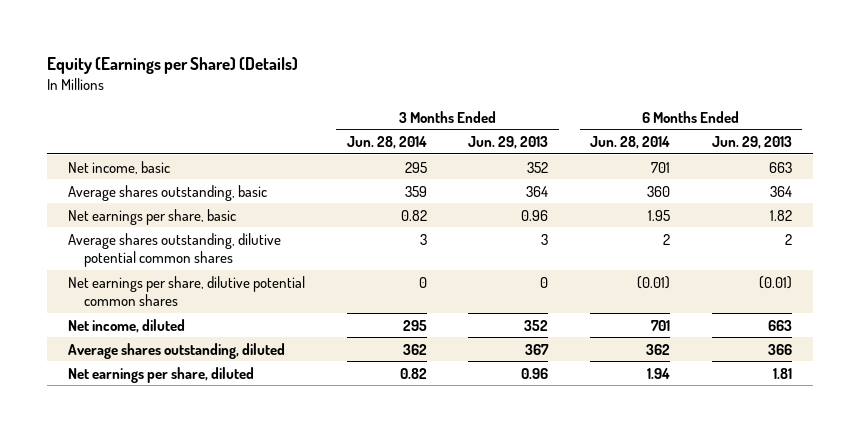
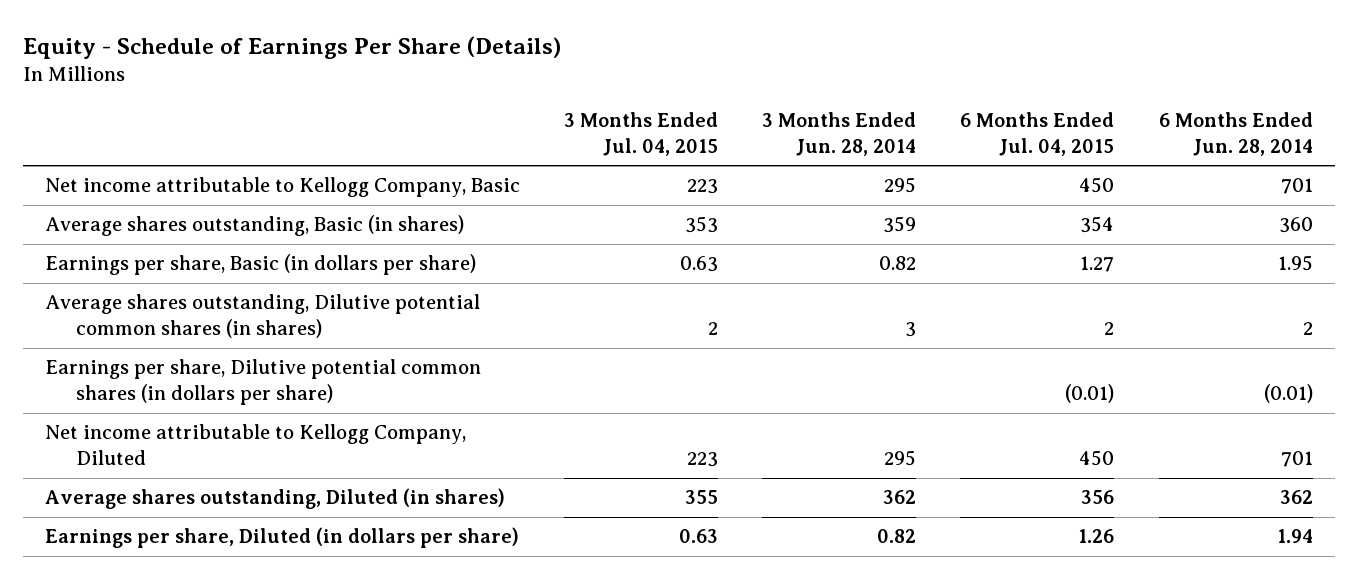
- Equity (Earnings per Share) (Details)
+ Equity - Schedule of Earnings Per Share (Details)
- | 3 Months Ended Jun. 28, 2014 | 3 Months Ended Jun. 29, 2013 | 6 Months Ended Jun. 28, 2014 | 6 Months Ended Jun. 29, 2013
+ | 3 Months Ended Jul. 04, 2015 | 3 Months Ended Jun. 28, 2014 | 6 Months Ended Jul. 04, 2015 | 6 Months Ended Jun. 28, 2014
- Net income, basic | 295 | 352 | 701 | 663
- Average shares outstanding, basic | 359 | 364 | 360 | 364
- Net earnings per share, basic | 0.82 | 0.96 | 1.95 | 1.82
- Average shares outstanding, dilutive potential common shares | 3 | 3 | 2 | 2
- Net earnings per share, dilutive potential common shares | 0 | 0 | (0.01) | (0.01)
- Net income, diluted | 295 | 352 | 701 | 663
- Average shares outstanding, diluted | 362 | 367 | 362 | 366
- Net earnings per share, diluted | 0.82 | 0.96 | 1.94 | 1.81
+ Net income attributable to Kellogg Company, Basic | 223 | 295 | 450 | 701
+ Average shares outstanding, Basic (in shares) | 353 | 359 | 354 | 360
+ Earnings per share, Basic (in dollars per share) | 0.63 | 0.82 | 1.27 | 1.95
+ Average shares outstanding, Dilutive potential common shares (in shares) | 2 | 3 | 2 | 2
+ Earnings per share, Dilutive potential common shares (in dollars per share) | | | (0.01) | (0.01)
+ Net income attributable to Kellogg Company, Diluted | 223 | 295 | 450 | 701
+ Average shares outstanding, Diluted (in shares) | 355 | 362 | 356 | 362
+ Earnings per share, Diluted (in dollars per share) | 0.63 | 0.82 | 1.26 | 1.94

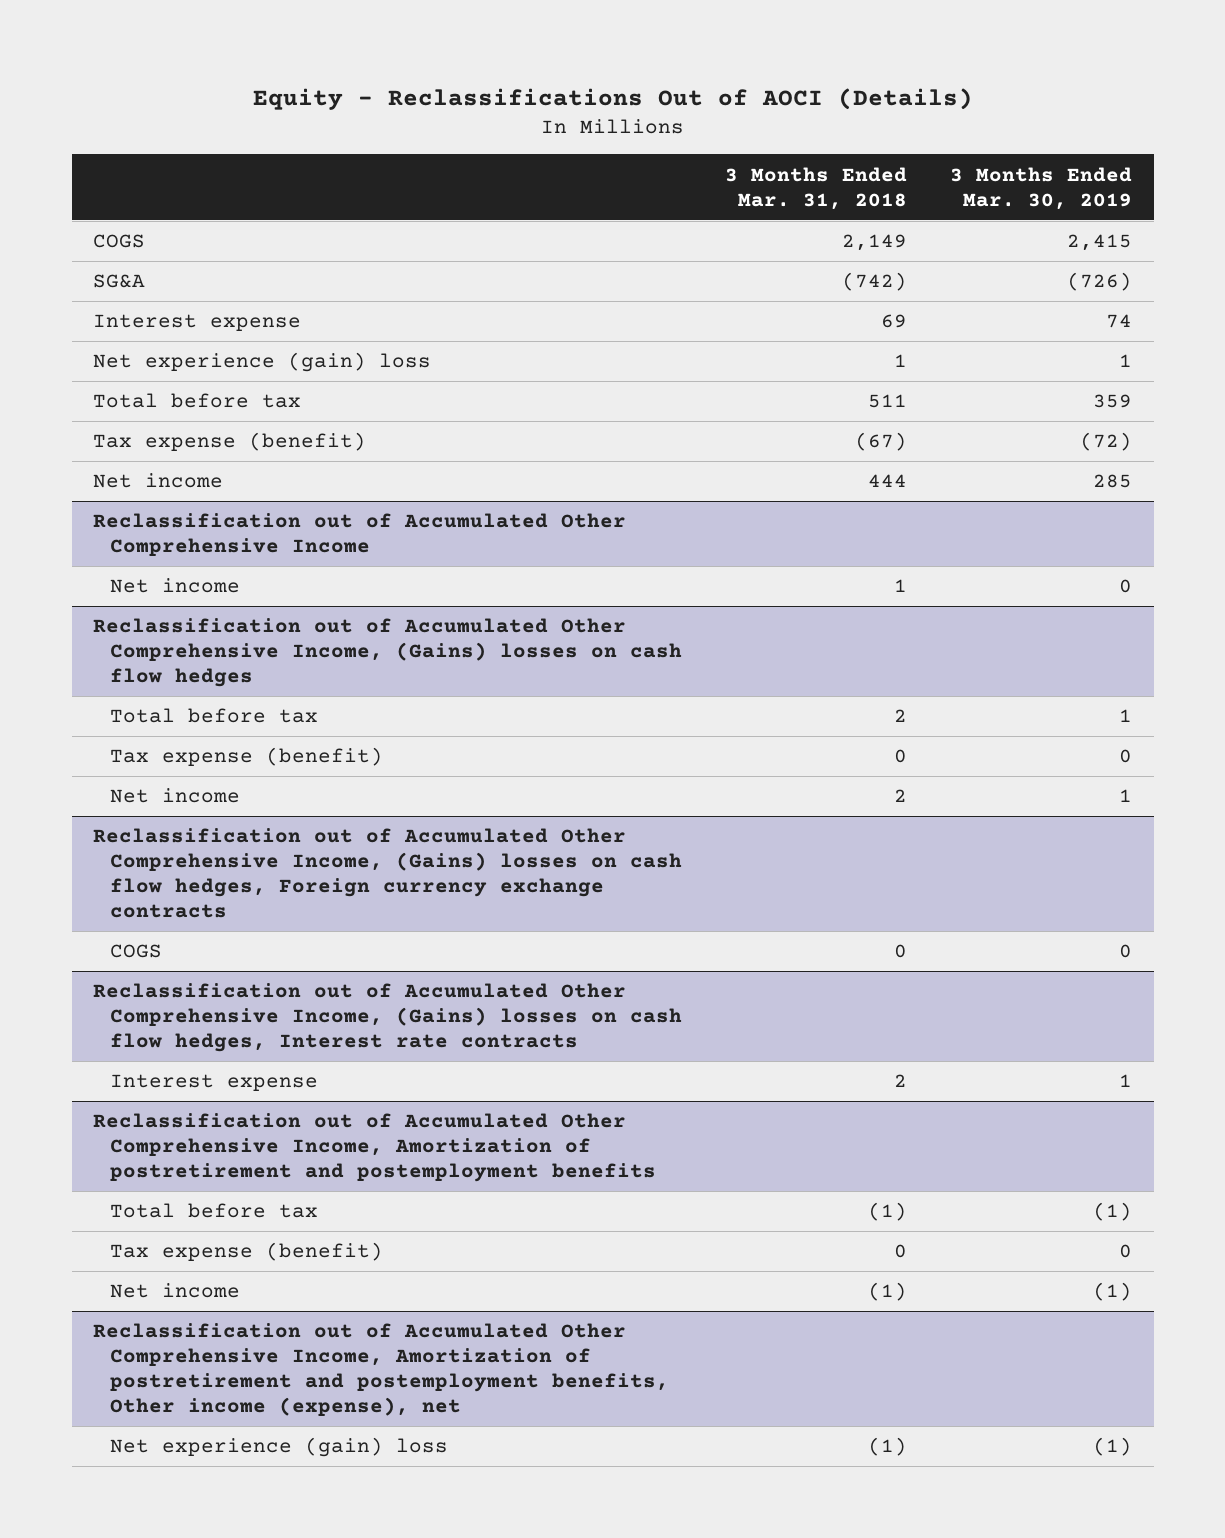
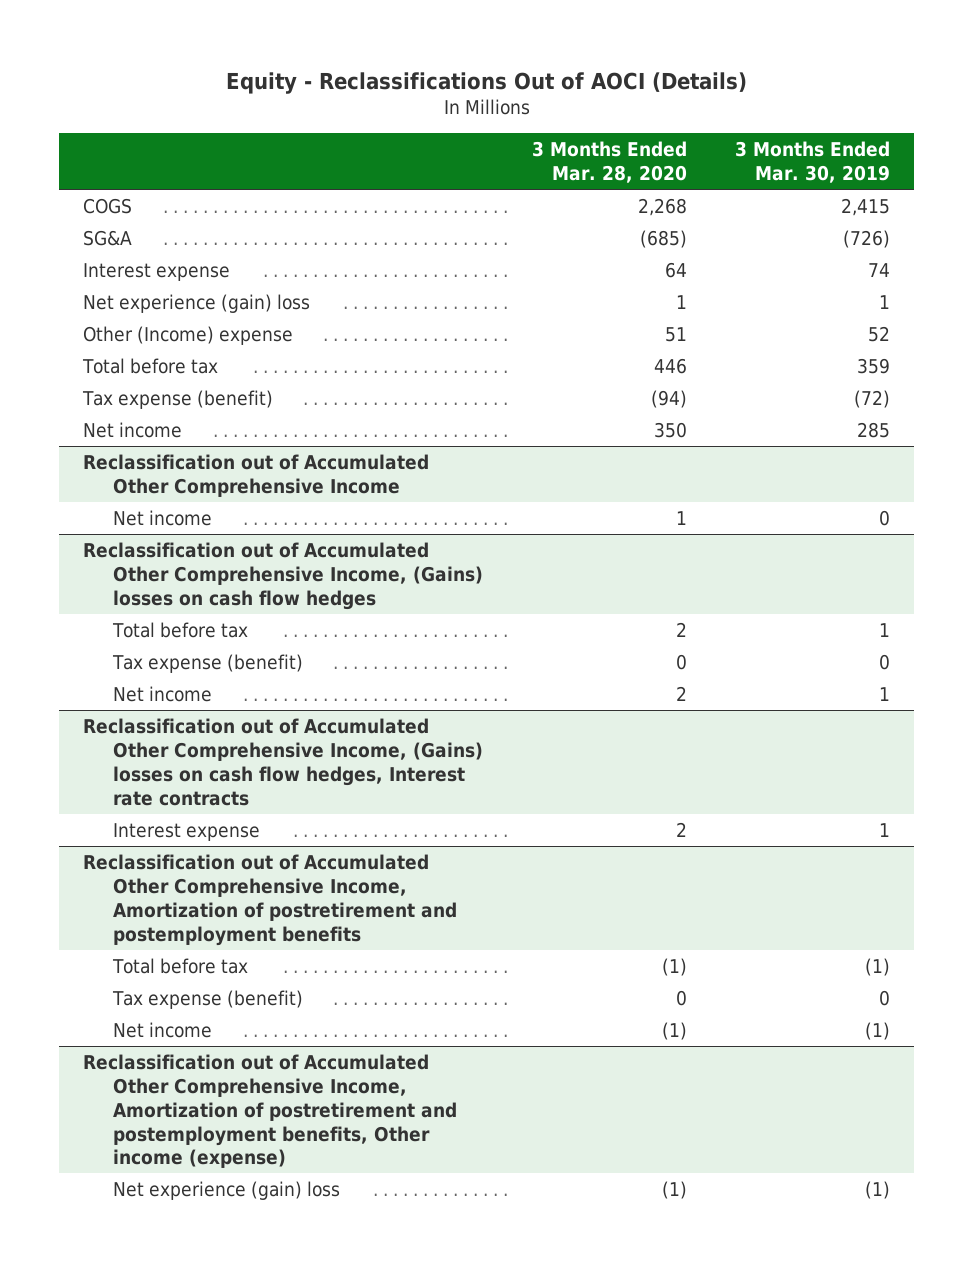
- | 3 Months Ended Mar. 31, 2018 | 3 Months Ended Mar. 30, 2019
+ | 3 Months Ended Mar. 28, 2020 | 3 Months Ended Mar. 30, 2019
+ Other (Income) expense | 51 | 52
- Reclassification out of Accumulated Other Comprehensive Income, (Gains) losses on cash flow hedges, Foreign currency exchange contracts
- COGS | 0 | 0
- Reclassification out of Accumulated Other Comprehensive Income, Amortization of postretirement and postemployment benefits, Other income (expense), net
+ Reclassification out of Accumulated Other Comprehensive Income, Amortization of postretirement and postemployment benefits, Other income (expense)

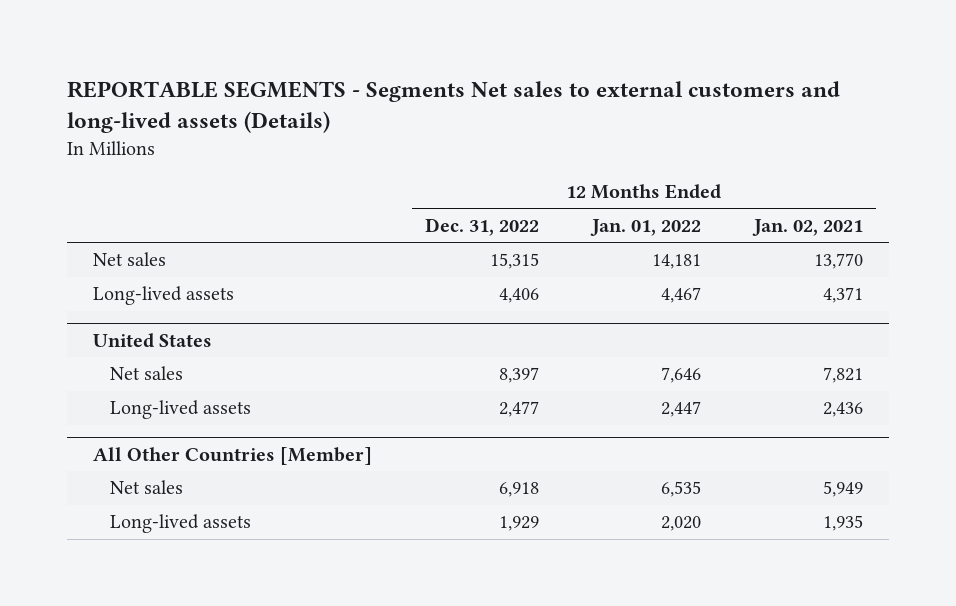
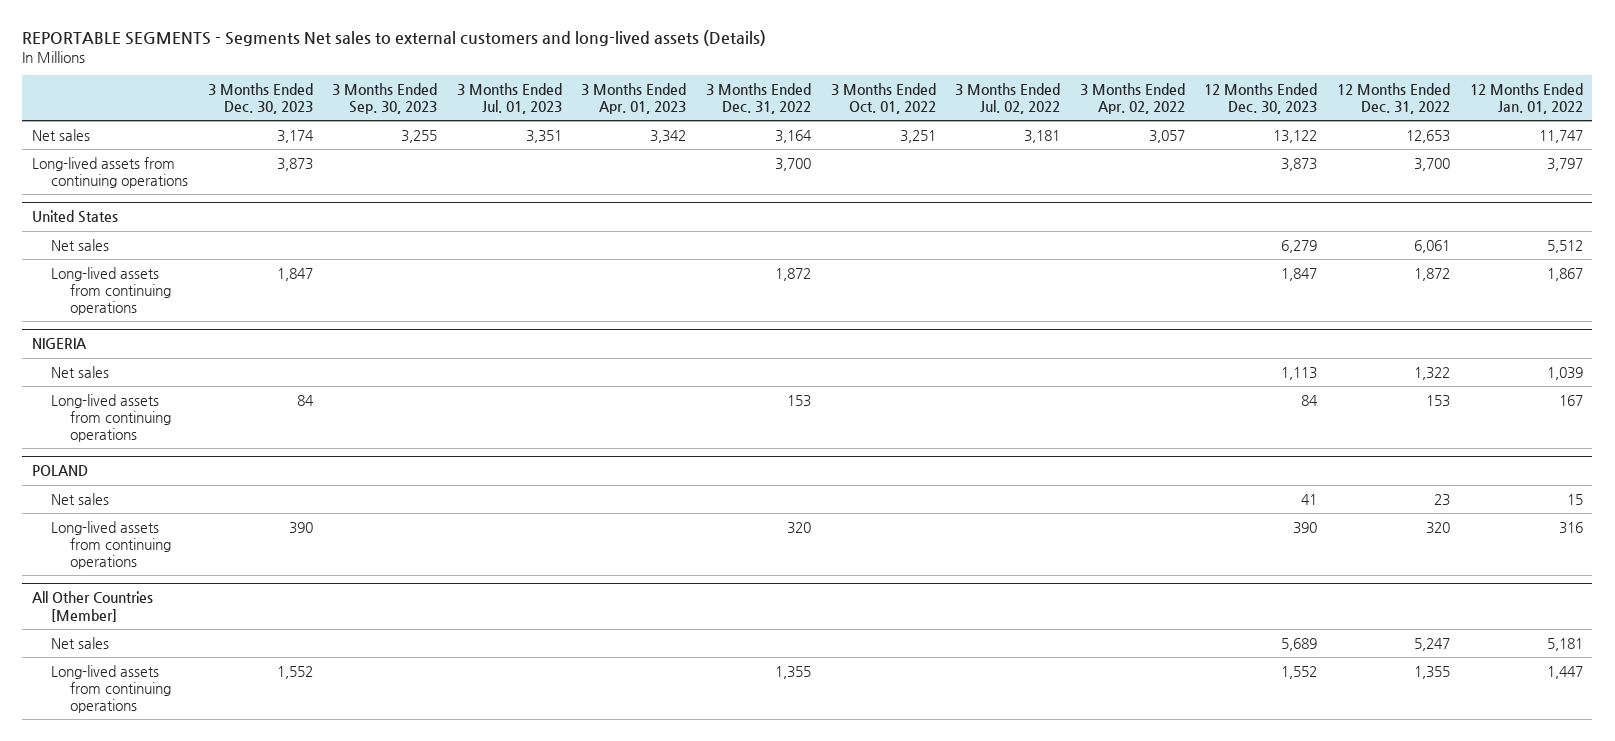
- | 12 Months Ended Dec. 31, 2022 | 12 Months Ended Jan. 01, 2022 | 12 Months Ended Jan. 02, 2021
+ | 3 Months Ended Dec. 30, 2023 | 3 Months Ended Sep. 30, 2023 | 3 Months Ended Jul. 01, 2023 | 3 Months Ended Apr. 01, 2023 | 3 Months Ended Dec. 31, 2022 | 3 Months Ended Oct. 01, 2022 | 3 Months Ended Jul. 02, 2022 | 3 Months Ended Apr. 02, 2022 | 12 Months Ended Dec. 30, 2023 | 12 Months Ended Dec. 31, 2022 | 12 Months Ended Jan. 01, 2022
- Net sales | 15,315 | 14,181 | 13,770
- Long-lived assets | 4,406 | 4,467 | 4,371
+ Net sales | 3,174 | 3,255 | 3,351 | 3,342 | 3,164 | 3,251 | 3,181 | 3,057 | 13,122 | 12,653 | 11,747
+ Long-lived assets from continuing operations | 3,873 | | | | 3,700 | | | | 3,873 | 3,700 | 3,797
@ United States
- Net sales | 8,397 | 7,646 | 7,821
- Long-lived assets | 2,477 | 2,447 | 2,436
+ Net sales | | | | | | | | | 6,279 | 6,061 | 5,512
+ Long-lived assets from continuing operations | 1,847 | | | | 1,872 | | | | 1,847 | 1,872 | 1,867
+ NIGERIA
+ Net sales | | | | | | | | | 1,113 | 1,322 | 1,039
+ Long-lived assets from continuing operations | 84 | | | | 153 | | | | 84 | 153 | 167
+ POLAND
+ Net sales | | | | | | | | | 41 | 23 | 15
+ Long-lived assets from continuing operations | 390 | | | | 320 | | | | 390 | 320 | 316
@ All Other Countries [Member]
- Net sales | 6,918 | 6,535 | 5,949
- Long-lived assets | 1,929 | 2,020 | 1,935
+ Net sales | | | | | | | | | 5,689 | 5,247 | 5,181
+ Long-lived assets from continuing operations | 1,552 | | | | 1,355 | | | | 1,552 | 1,355 | 1,447

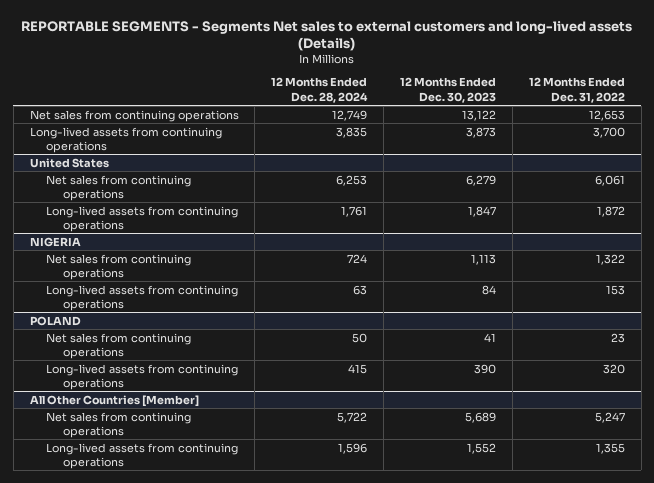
- | 3 Months Ended Dec. 30, 2023 | 3 Months Ended Sep. 30, 2023 | 3 Months Ended Jul. 01, 2023 | 3 Months Ended Apr. 01, 2023 | 3 Months Ended Dec. 31, 2022 | 3 Months Ended Oct. 01, 2022 | 3 Months Ended Jul. 02, 2022 | 3 Months Ended Apr. 02, 2022 | 12 Months Ended Dec. 30, 2023 | 12 Months Ended Dec. 31, 2022 | 12 Months Ended Jan. 01, 2022
+ | 12 Months Ended Dec. 28, 2024 | 12 Months Ended Dec. 30, 2023 | 12 Months Ended Dec. 31, 2022
- Net sales | 3,174 | 3,255 | 3,351 | 3,342 | 3,164 | 3,251 | 3,181 | 3,057 | 13,122 | 12,653 | 11,747
+ Net sales from continuing operations | 12,749 | 13,122 | 12,653
@ United States
- Net sales | | | | | | | | | 6,279 | 6,061 | 5,512
+ Net sales from continuing operations | 6,253 | 6,279 | 6,061
@ NIGERIA
- Net sales | | | | | | | | | 1,113 | 1,322 | 1,039
+ Net sales from continuing operations | 724 | 1,113 | 1,322
@ POLAND
- Net sales | | | | | | | | | 41 | 23 | 15
+ Net sales from continuing operations | 50 | 41 | 23
@ All Other Countries [Member]
- Net sales | | | | | | | | | 5,689 | 5,247 | 5,181
+ Net sales from continuing operations | 5,722 | 5,689 | 5,247

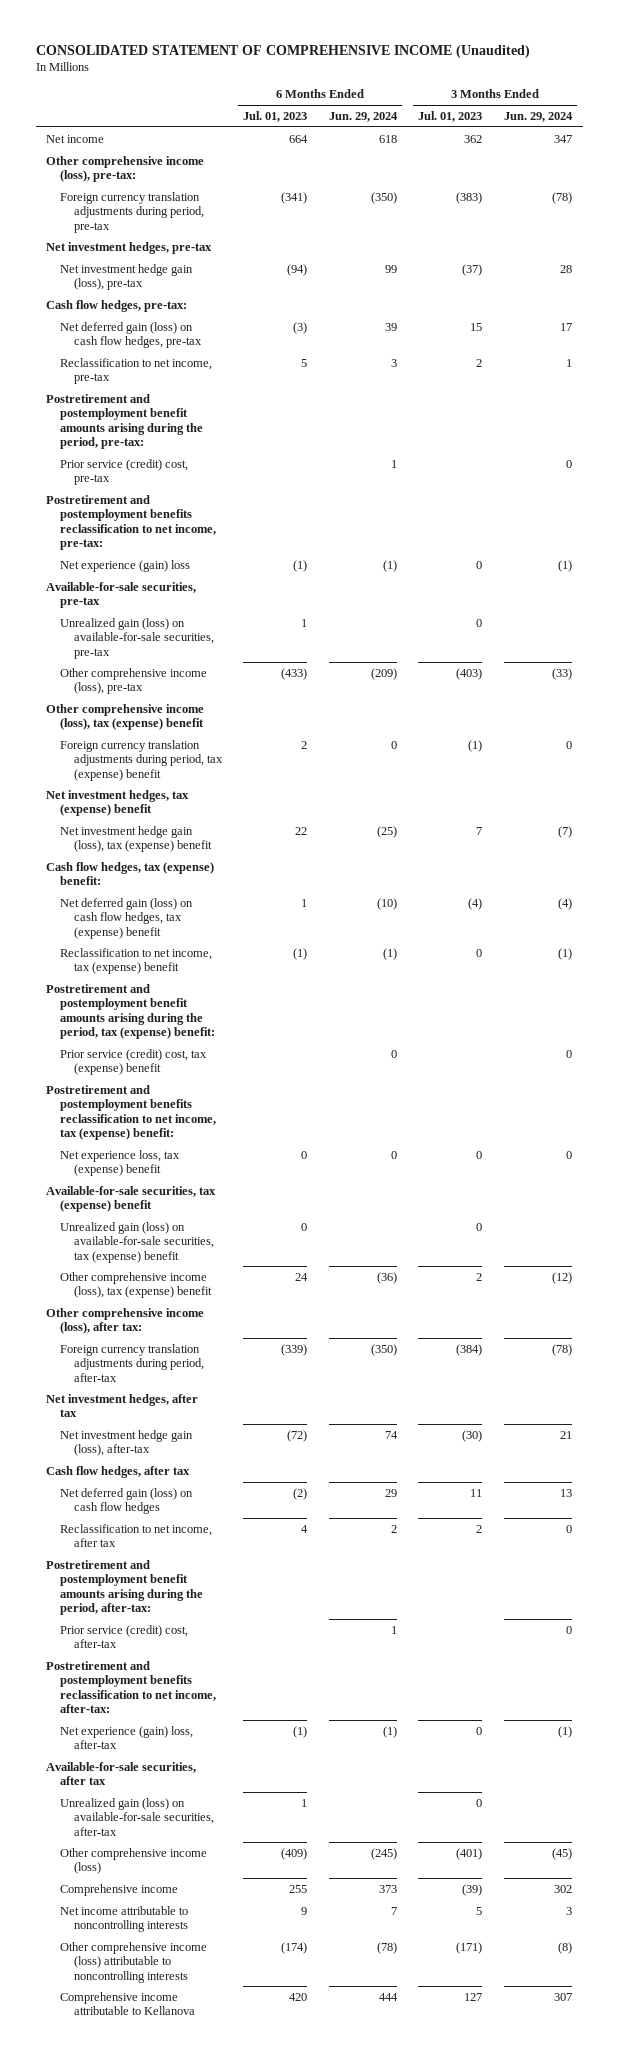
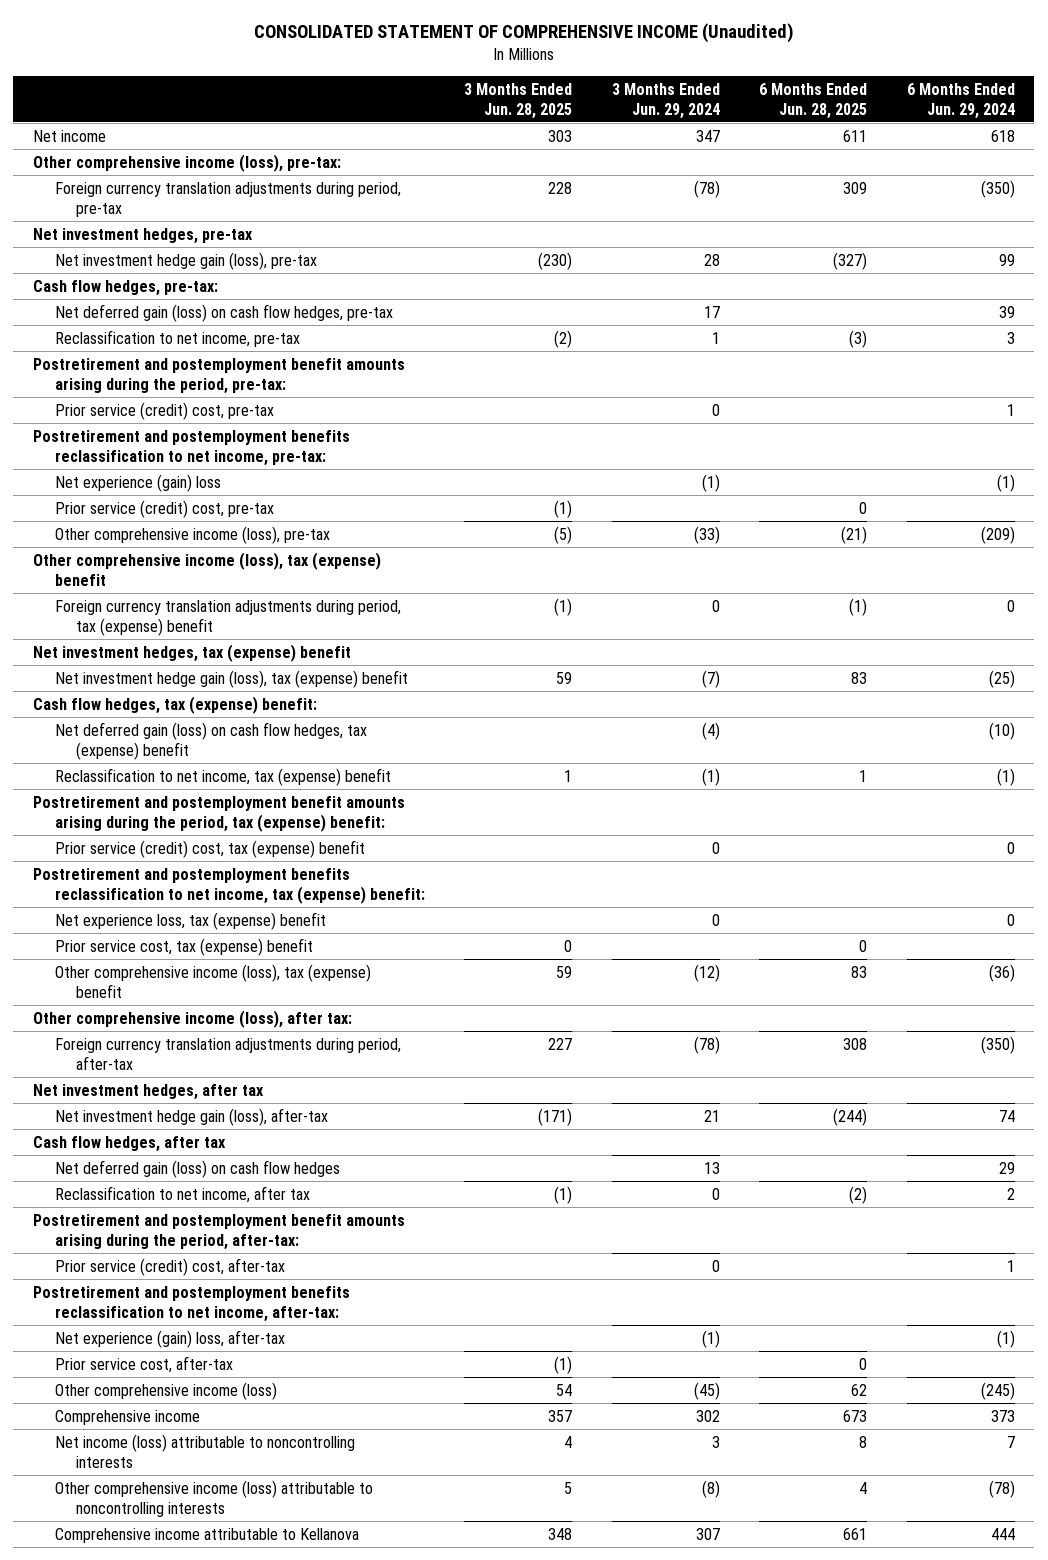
- | 6 Months Ended Jul. 01, 2023 | 6 Months Ended Jun. 29, 2024 | 3 Months Ended Jul. 01, 2023 | 3 Months Ended Jun. 29, 2024
+ | 3 Months Ended Jun. 28, 2025 | 3 Months Ended Jun. 29, 2024 | 6 Months Ended Jun. 28, 2025 | 6 Months Ended Jun. 29, 2024
- Available-for-sale securities, pre-tax
- Unrealized gain (loss) on available-for-sale securities, pre-tax | 1 | | 0 |
+ Prior service (credit) cost, pre-tax | (1) | | 0 |
- Available-for-sale securities, tax (expense) benefit
- Unrealized gain (loss) on available-for-sale securities, tax (expense) benefit | 0 | | 0 |
+ Prior service cost, tax (expense) benefit | 0 | | 0 |
- Available-for-sale securities, after tax
- Unrealized gain (loss) on available-for-sale securities, after-tax | 1 | | 0 |
+ Prior service cost, after-tax | (1) | | 0 |
- Net income attributable to noncontrolling interests | 9 | 7 | 5 | 3
+ Net income (loss) attributable to noncontrolling interests | 4 | 3 | 8 | 7

